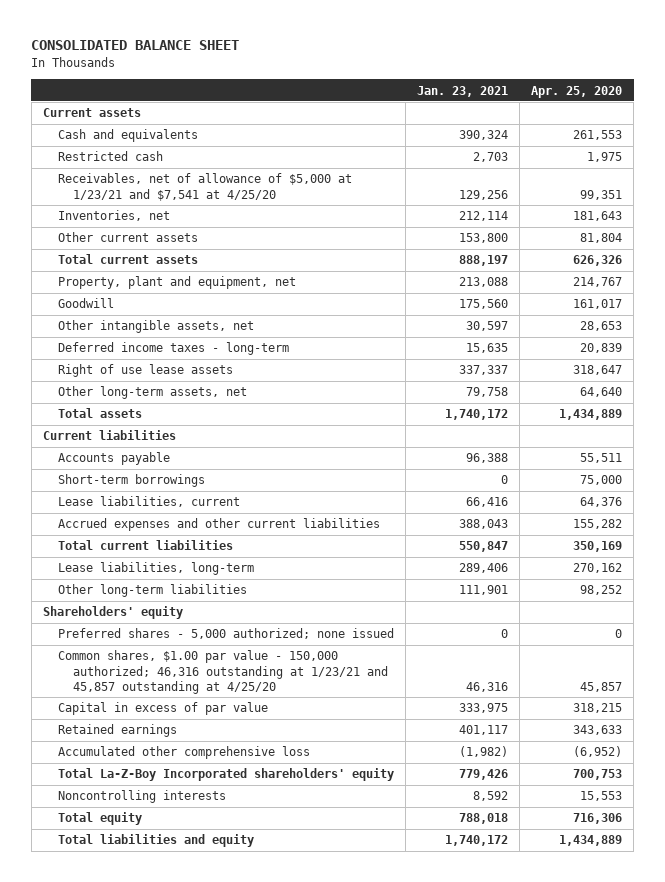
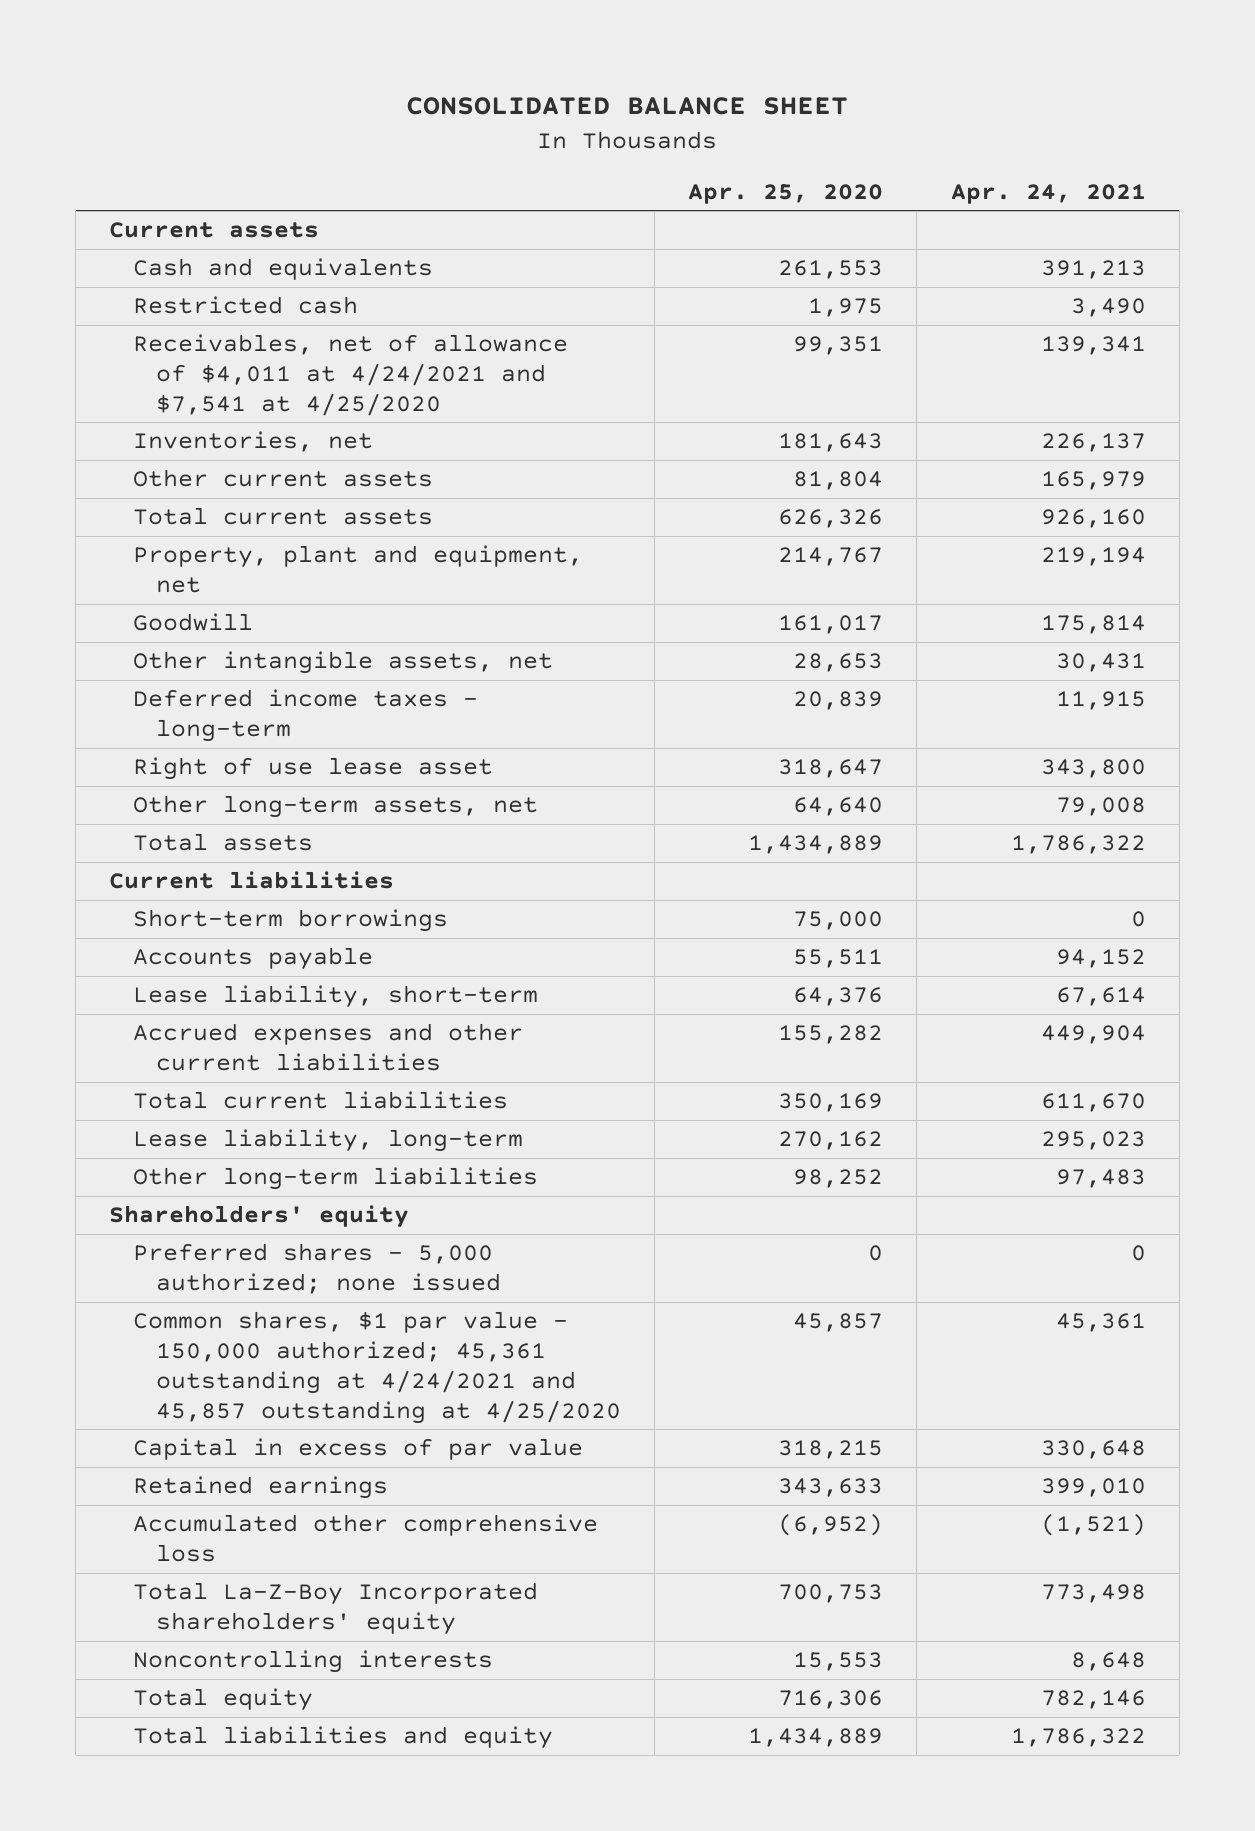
- | Jan. 23, 2021 | Apr. 25, 2020
+ | Apr. 25, 2020 | Apr. 24, 2021
- Receivables, net of allowance of $5,000 at 1/23/21 and $7,541 at 4/25/20 | 129,256 | 99,351
+ Receivables, net of allowance of $4,011 at 4/24/2021 and $7,541 at 4/25/2020 | 99,351 | 139,341
- Right of use lease assets | 337,337 | 318,647
+ Right of use lease asset | 318,647 | 343,800
- Lease liabilities, current | 66,416 | 64,376
moved down: Accounts payable | 55,511 | 94,152
+ Lease liability, short-term | 64,376 | 67,614
- Lease liabilities, long-term | 289,406 | 270,162
+ Lease liability, long-term | 270,162 | 295,023
- Common shares, $1.00 par value - 150,000 authorized; 46,316 outstanding at 1/23/21 and 45,857 outstanding at 4/25/20 | 46,316 | 45,857
+ Common shares, $1 par value - 150,000 authorized; 45,361 outstanding at 4/24/2021 and 45,857 outstanding at 4/25/2020 | 45,857 | 45,361

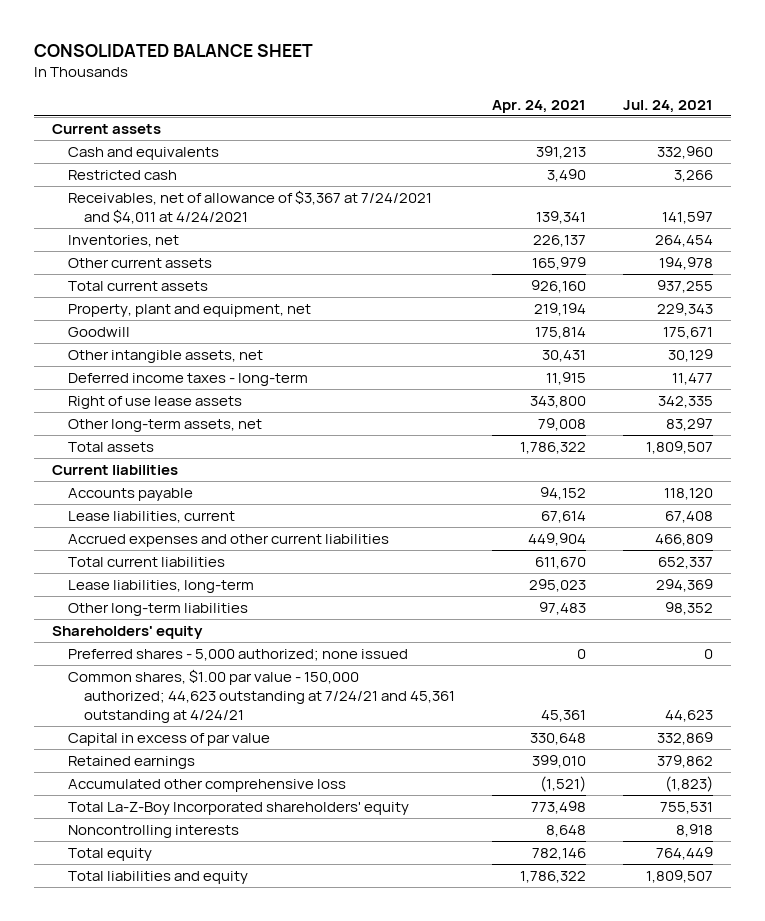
- | Apr. 25, 2020 | Apr. 24, 2021
+ | Apr. 24, 2021 | Jul. 24, 2021
- Receivables, net of allowance of $4,011 at 4/24/2021 and $7,541 at 4/25/2020 | 99,351 | 139,341
+ Receivables, net of allowance of $3,367 at 7/24/2021 and $4,011 at 4/24/2021 | 139,341 | 141,597
- Right of use lease asset | 318,647 | 343,800
+ Right of use lease assets | 343,800 | 342,335
- Short-term borrowings | 75,000 | 0
- Lease liability, short-term | 64,376 | 67,614
+ Lease liabilities, current | 67,614 | 67,408
- Lease liability, long-term | 270,162 | 295,023
+ Lease liabilities, long-term | 295,023 | 294,369
- Common shares, $1 par value - 150,000 authorized; 45,361 outstanding at 4/24/2021 and 45,857 outstanding at 4/25/2020 | 45,857 | 45,361
+ Common shares, $1.00 par value - 150,000 authorized; 44,623 outstanding at 7/24/21 and 45,361 outstanding at 4/24/21 | 45,361 | 44,623

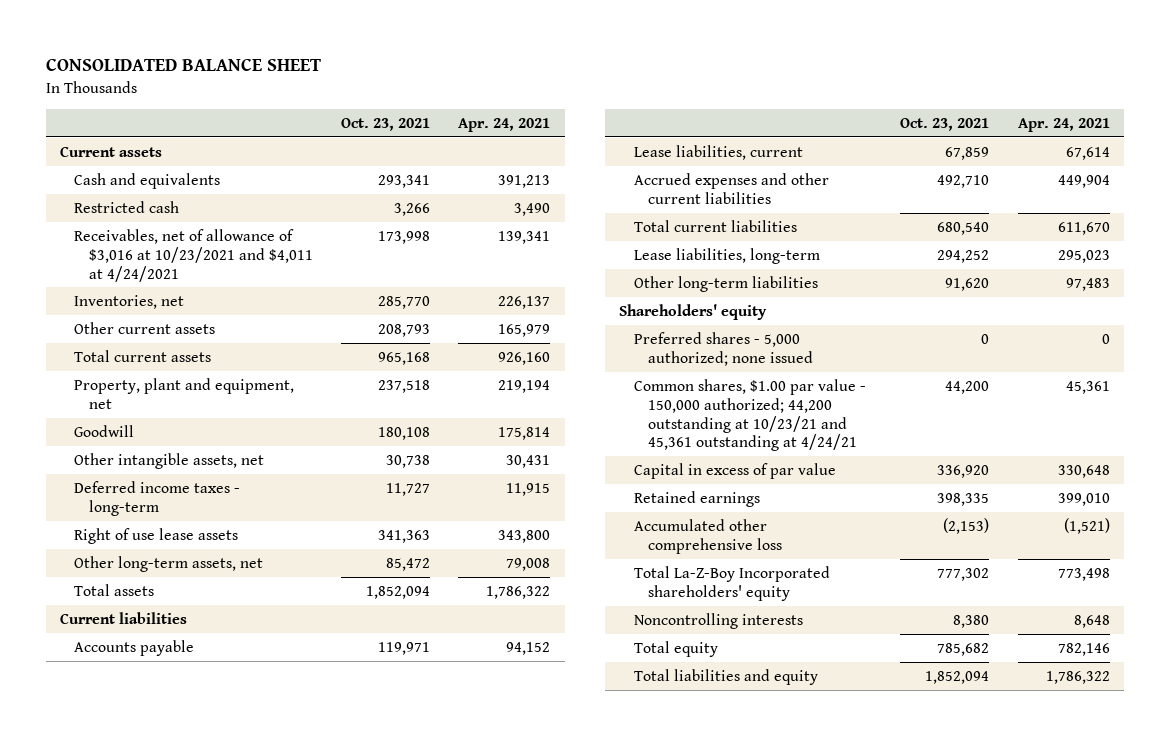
- | Apr. 24, 2021 | Jul. 24, 2021
+ | Oct. 23, 2021 | Apr. 24, 2021
- Receivables, net of allowance of $3,367 at 7/24/2021 and $4,011 at 4/24/2021 | 139,341 | 141,597
+ Receivables, net of allowance of $3,016 at 10/23/2021 and $4,011 at 4/24/2021 | 173,998 | 139,341
- Common shares, $1.00 par value - 150,000 authorized; 44,623 outstanding at 7/24/21 and 45,361 outstanding at 4/24/21 | 45,361 | 44,623
+ Common shares, $1.00 par value - 150,000 authorized; 44,200 outstanding at 10/23/21 and 45,361 outstanding at 4/24/21 | 44,200 | 45,361

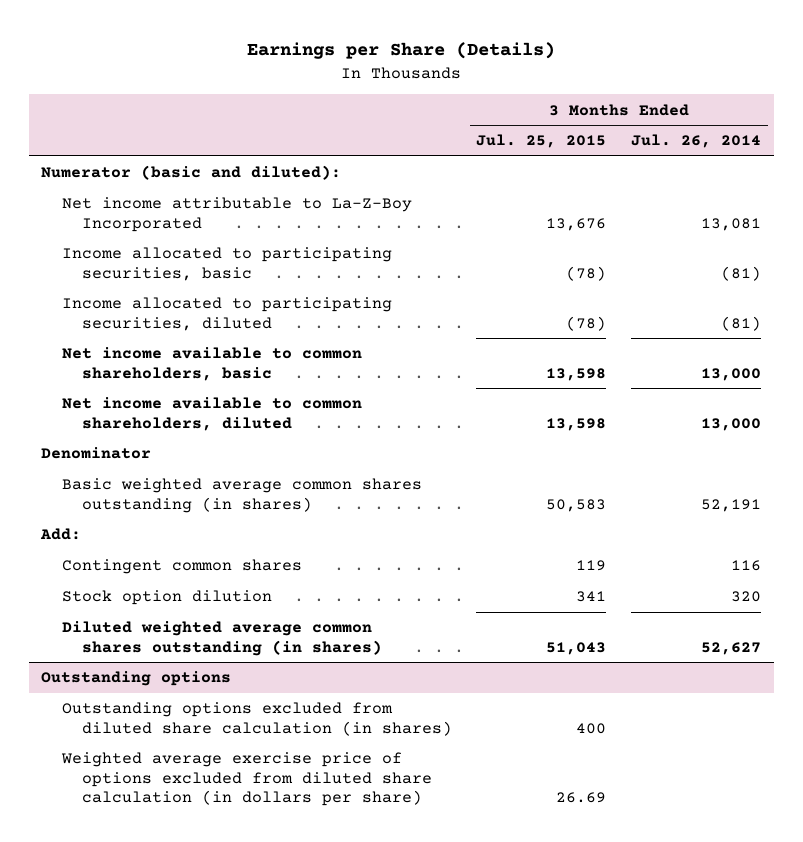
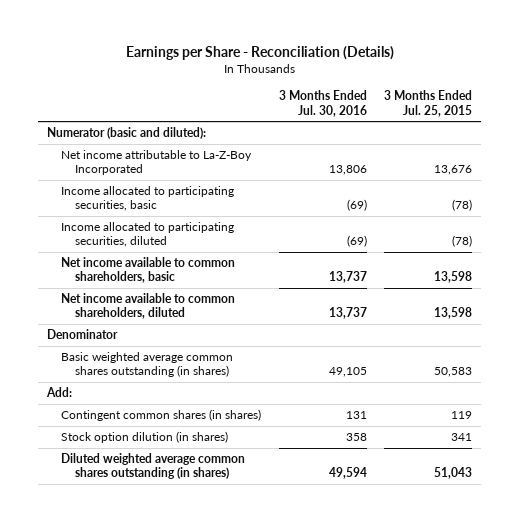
- Earnings per Share (Details)
+ Earnings per Share - Reconciliation (Details)
- | 3 Months Ended Jul. 25, 2015 | 3 Months Ended Jul. 26, 2014
+ | 3 Months Ended Jul. 30, 2016 | 3 Months Ended Jul. 25, 2015
- Contingent common shares | 119 | 116
- Stock option dilution | 341 | 320
+ Contingent common shares (in shares) | 131 | 119
+ Stock option dilution (in shares) | 358 | 341
- Outstanding options
- Outstanding options excluded from diluted share calculation (in shares) | 400 |
- Weighted average exercise price of options excluded from diluted share calculation (in dollars per share) | 26.69 |

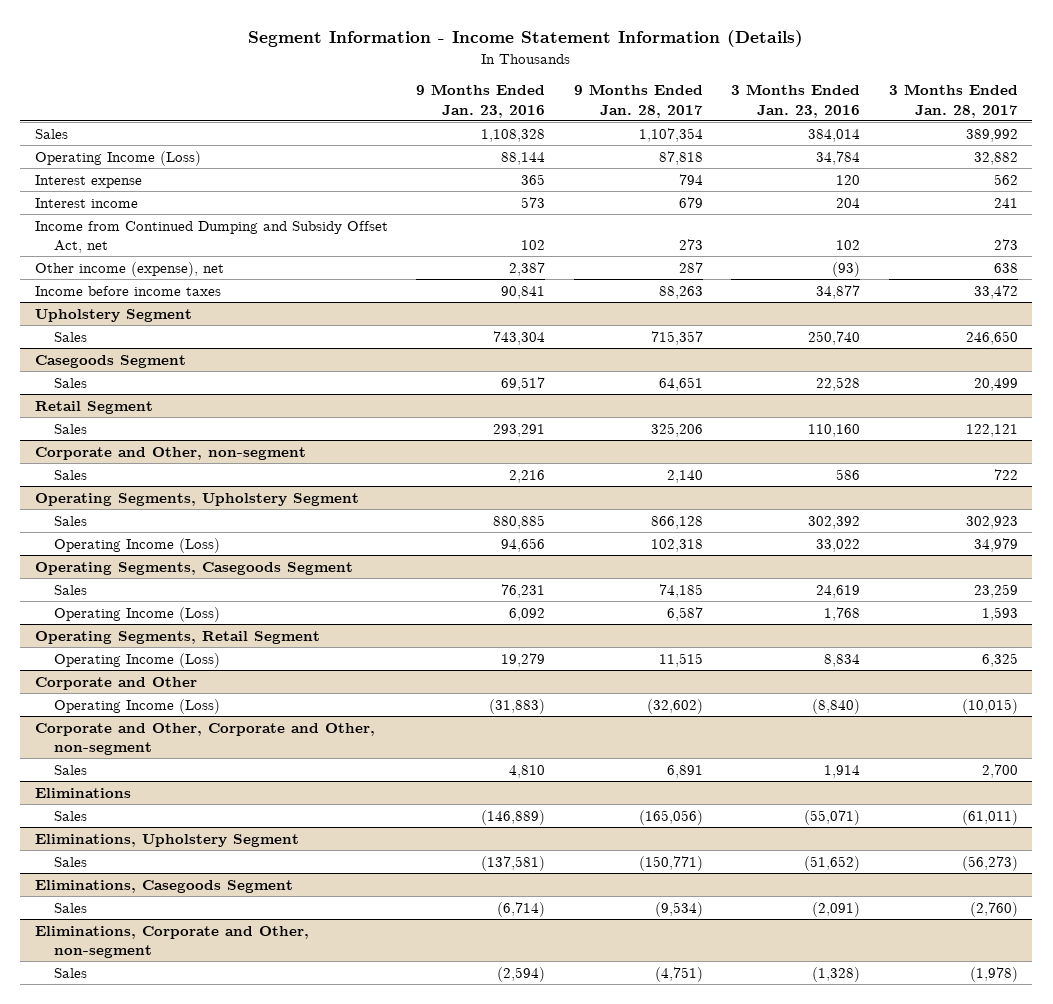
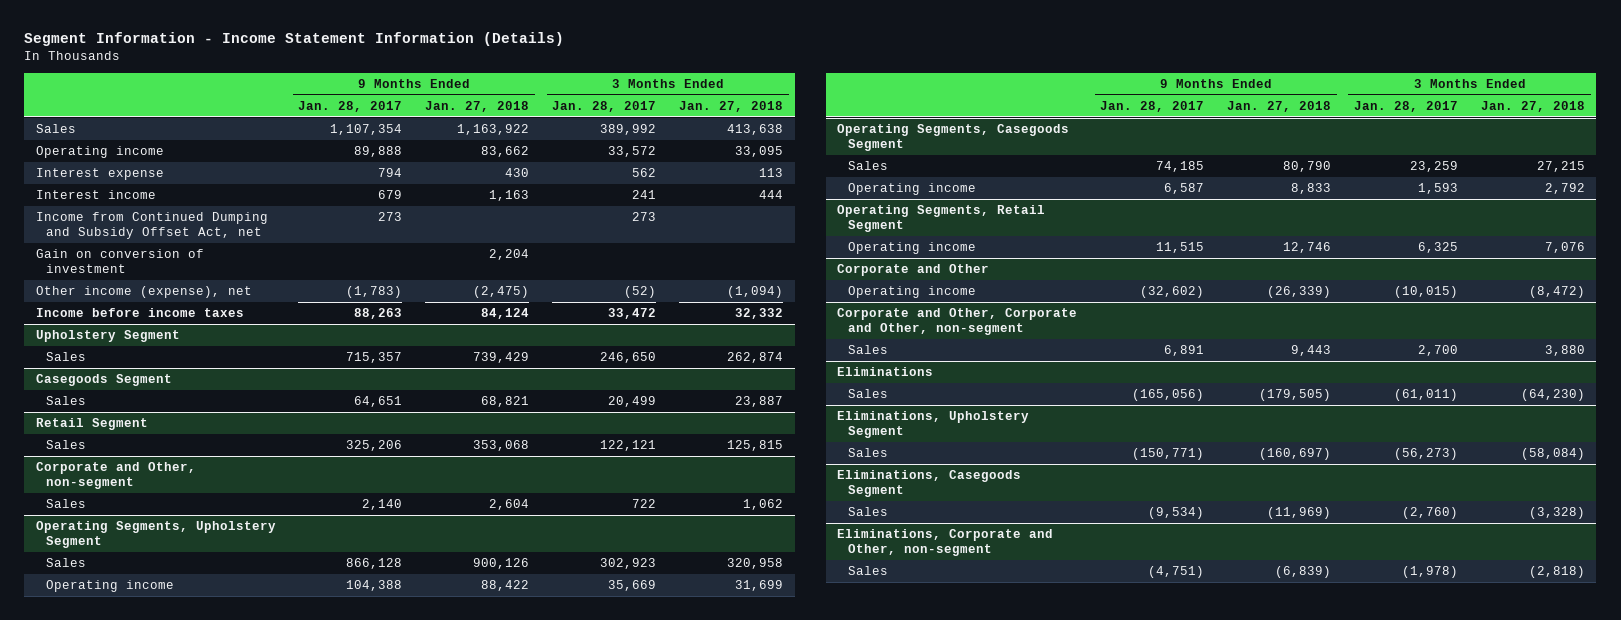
- | 9 Months Ended Jan. 23, 2016 | 9 Months Ended Jan. 28, 2017 | 3 Months Ended Jan. 23, 2016 | 3 Months Ended Jan. 28, 2017
+ | 9 Months Ended Jan. 28, 2017 | 9 Months Ended Jan. 27, 2018 | 3 Months Ended Jan. 28, 2017 | 3 Months Ended Jan. 27, 2018
- Operating Income (Loss) | 88,144 | 87,818 | 34,784 | 32,882
+ Operating income | 89,888 | 83,662 | 33,572 | 33,095
- Other income (expense), net | 2,387 | 287 | (93) | 638
+ Gain on conversion of investment | | 2,204 | |
+ Other income (expense), net | (1,783) | (2,475) | (52) | (1,094)
@ Operating Segments, Upholstery Segment
- Operating Income (Loss) | 94,656 | 102,318 | 33,022 | 34,979
+ Operating income | 104,388 | 88,422 | 35,669 | 31,699
@ Operating Segments, Casegoods Segment
- Operating Income (Loss) | 6,092 | 6,587 | 1,768 | 1,593
+ Operating income | 6,587 | 8,833 | 1,593 | 2,792
@ Operating Segments, Retail Segment
- Operating Income (Loss) | 19,279 | 11,515 | 8,834 | 6,325
+ Operating income | 11,515 | 12,746 | 6,325 | 7,076
@ Corporate and Other
- Operating Income (Loss) | (31,883) | (32,602) | (8,840) | (10,015)
+ Operating income | (32,602) | (26,339) | (10,015) | (8,472)

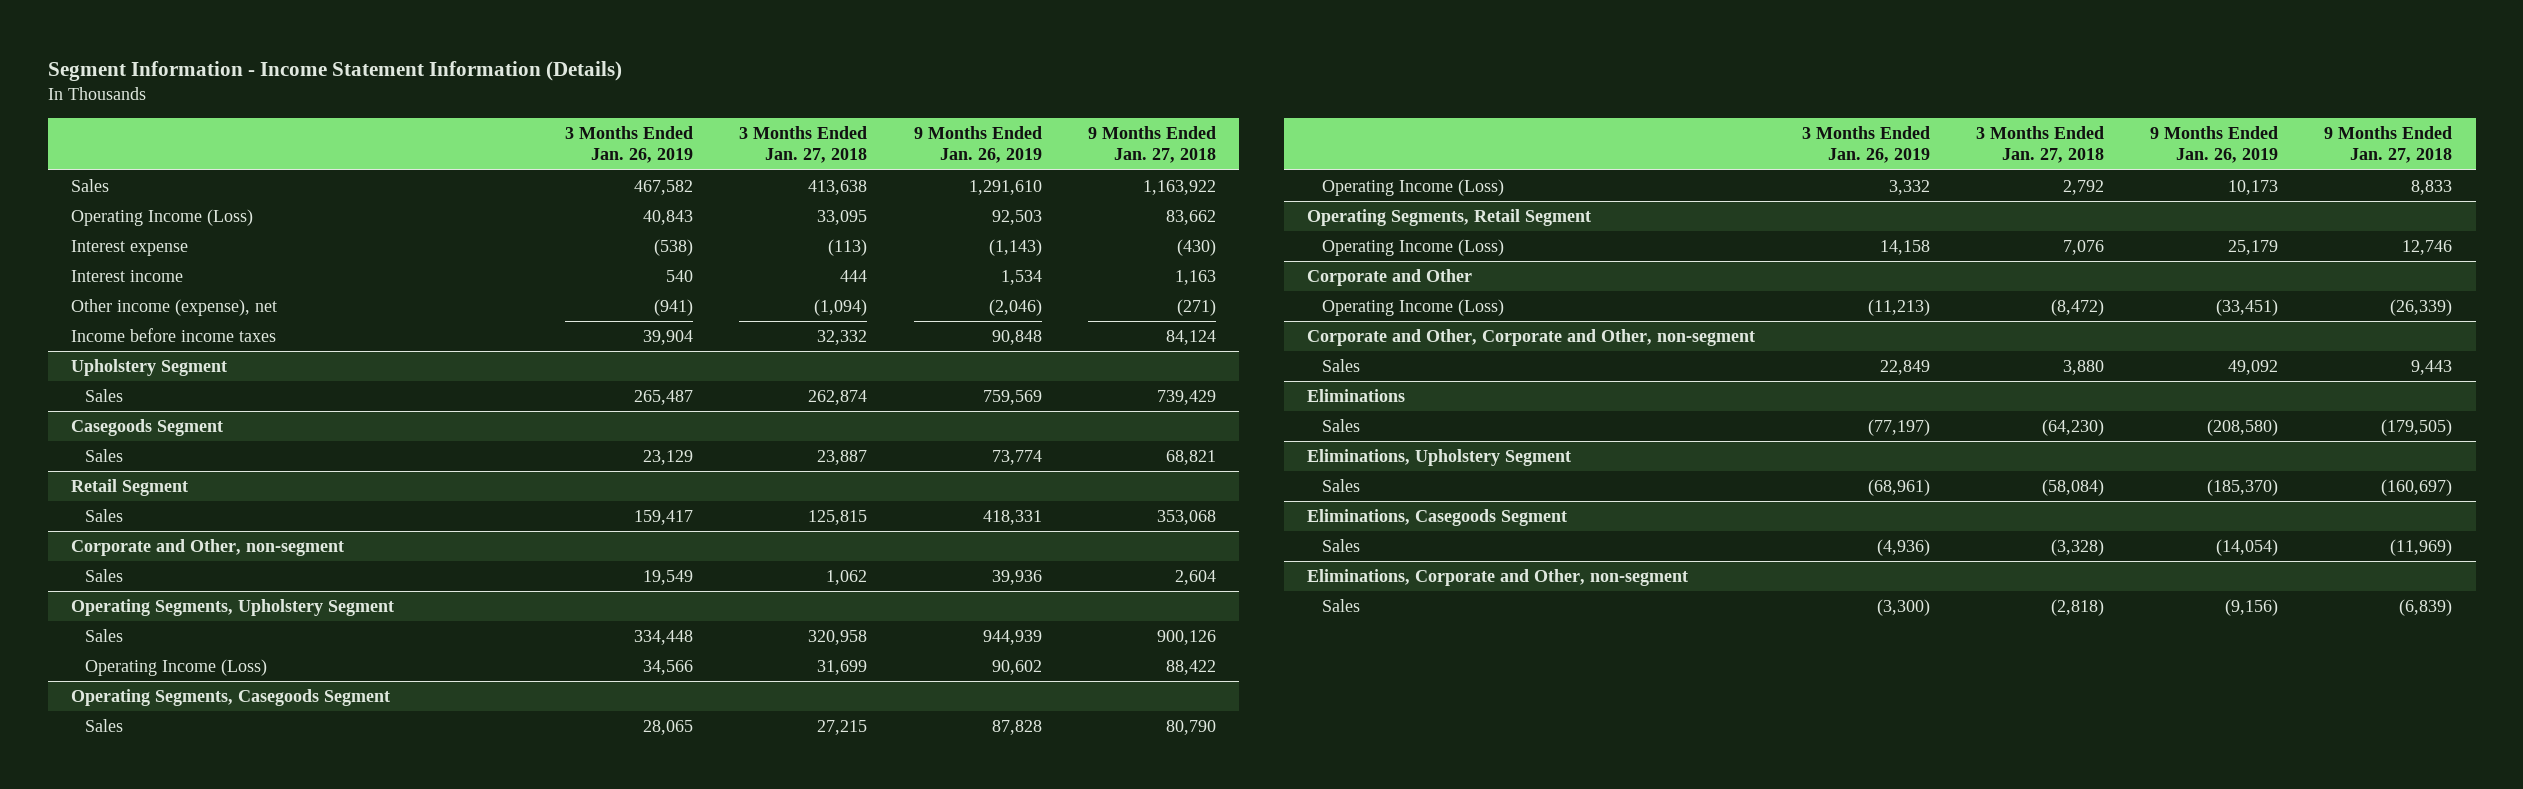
- | 9 Months Ended Jan. 28, 2017 | 9 Months Ended Jan. 27, 2018 | 3 Months Ended Jan. 28, 2017 | 3 Months Ended Jan. 27, 2018
+ | 3 Months Ended Jan. 26, 2019 | 3 Months Ended Jan. 27, 2018 | 9 Months Ended Jan. 26, 2019 | 9 Months Ended Jan. 27, 2018
- Operating income | 89,888 | 83,662 | 33,572 | 33,095
- Interest expense | 794 | 430 | 562 | 113
+ Operating Income (Loss) | 40,843 | 33,095 | 92,503 | 83,662
+ Interest expense | (538) | (113) | (1,143) | (430)
- Income from Continued Dumping and Subsidy Offset Act, net | 273 | | 273 |
- Gain on conversion of investment | | 2,204 | |
- Other income (expense), net | (1,783) | (2,475) | (52) | (1,094)
+ Other income (expense), net | (941) | (1,094) | (2,046) | (271)
@ Operating Segments, Upholstery Segment
- Operating income | 104,388 | 88,422 | 35,669 | 31,699
+ Operating Income (Loss) | 34,566 | 31,699 | 90,602 | 88,422
@ Operating Segments, Casegoods Segment
- Operating income | 6,587 | 8,833 | 1,593 | 2,792
+ Operating Income (Loss) | 3,332 | 2,792 | 10,173 | 8,833
@ Operating Segments, Retail Segment
- Operating income | 11,515 | 12,746 | 6,325 | 7,076
+ Operating Income (Loss) | 14,158 | 7,076 | 25,179 | 12,746
@ Corporate and Other
- Operating income | (32,602) | (26,339) | (10,015) | (8,472)
+ Operating Income (Loss) | (11,213) | (8,472) | (33,451) | (26,339)

